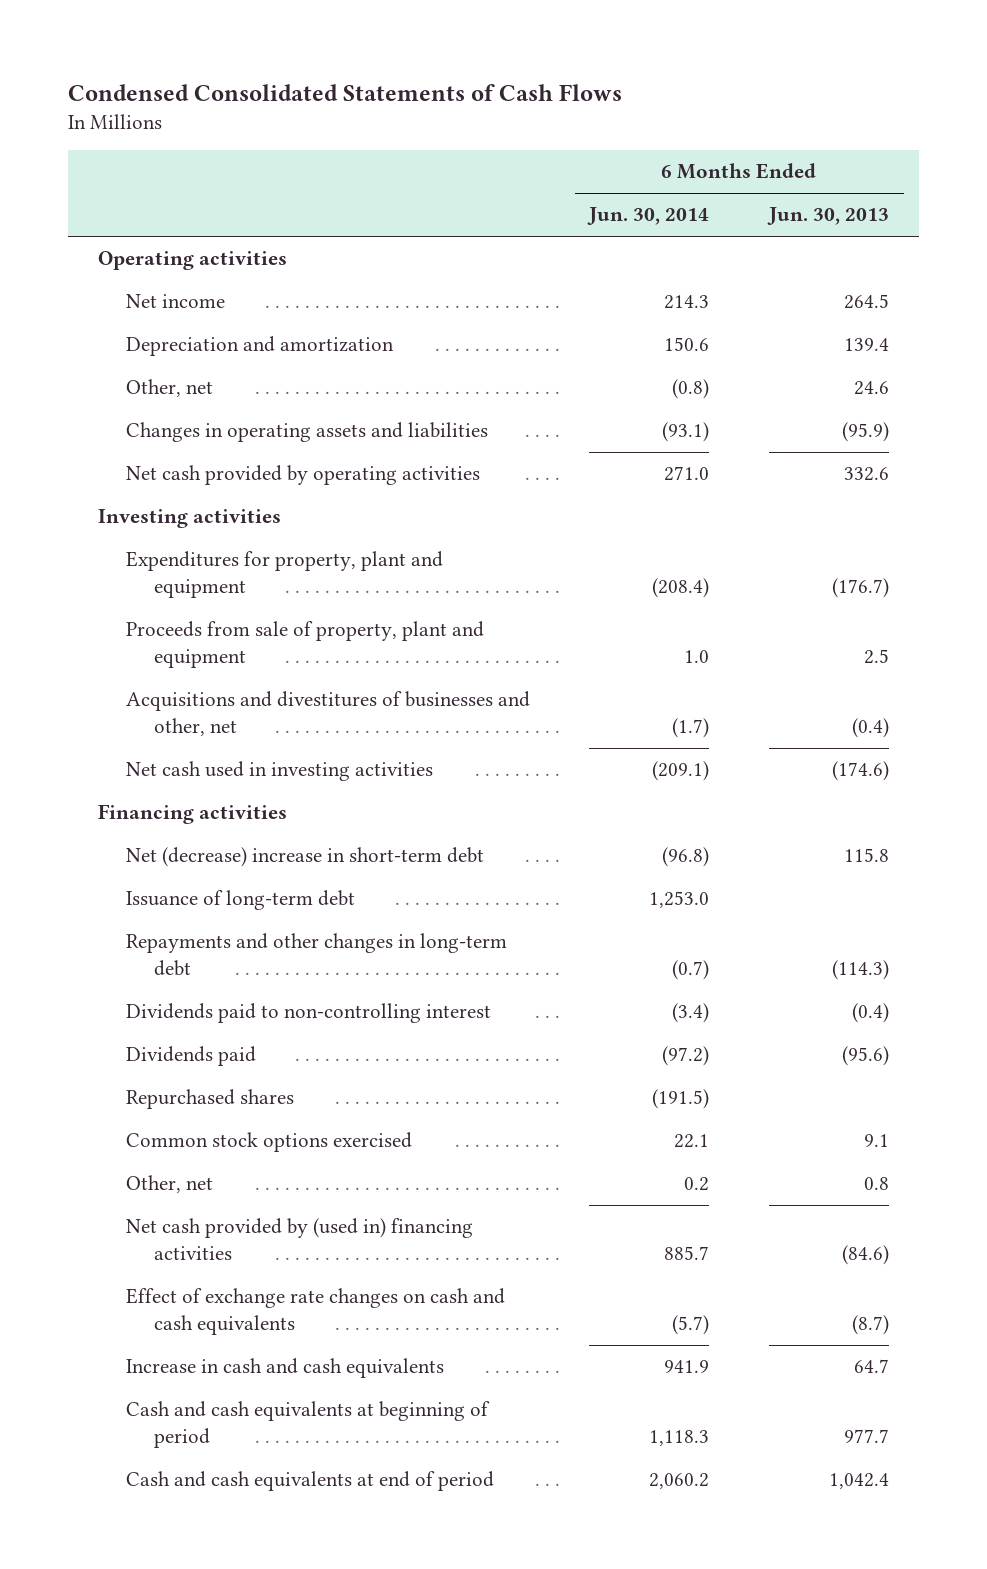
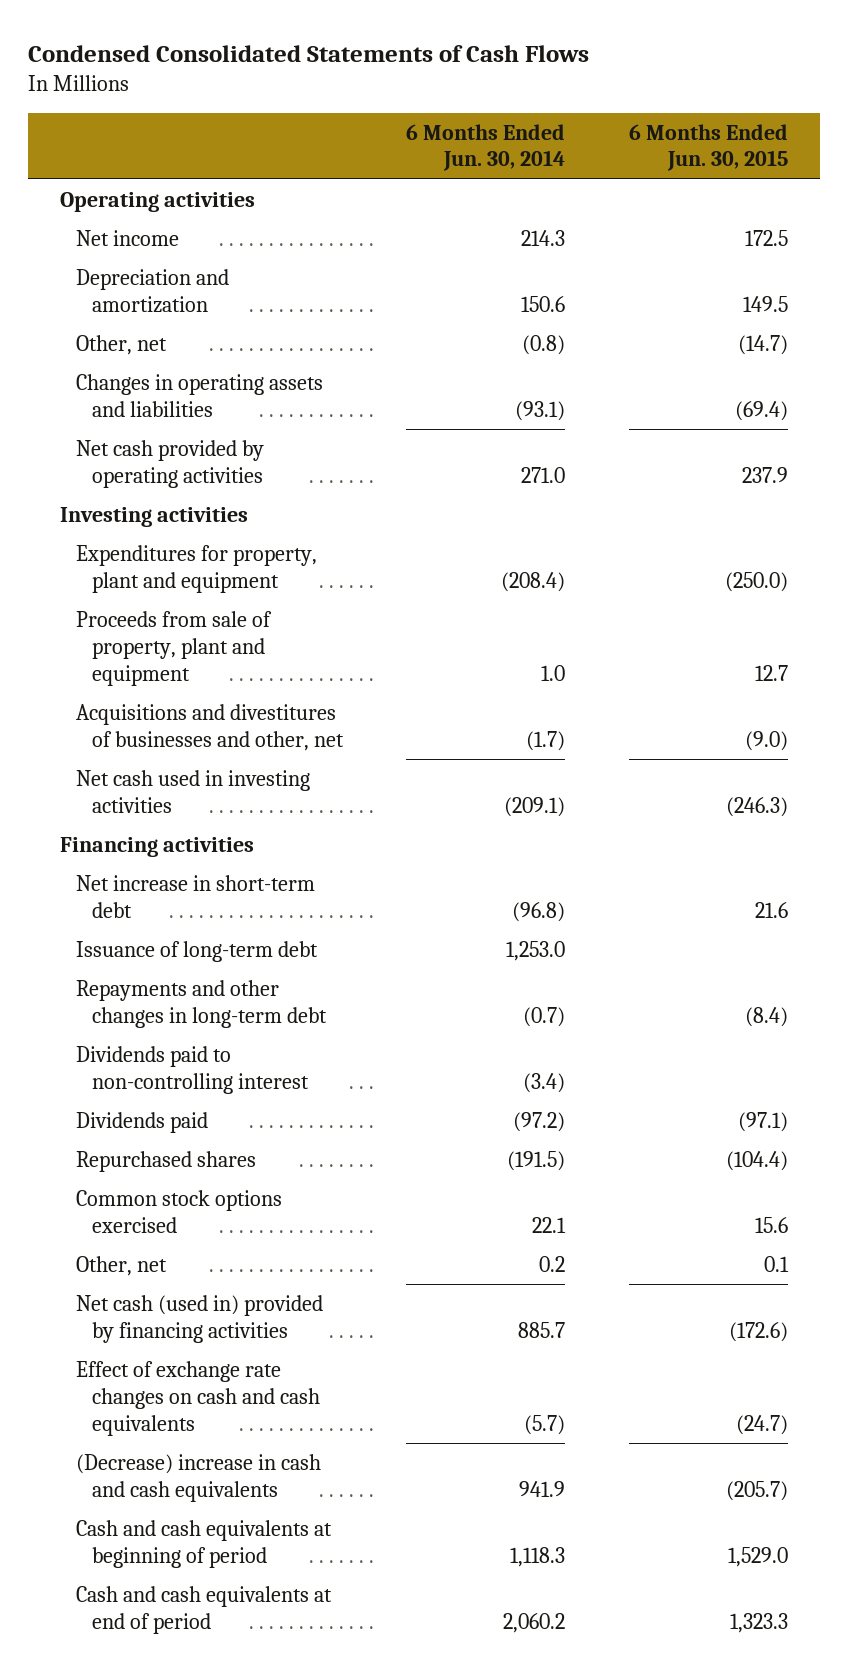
- | 6 Months Ended Jun. 30, 2014 | 6 Months Ended Jun. 30, 2013
+ | 6 Months Ended Jun. 30, 2014 | 6 Months Ended Jun. 30, 2015
- Net (decrease) increase in short-term debt | (96.8) | 115.8
+ Net increase in short-term debt | (96.8) | 21.6
- Net cash provided by (used in) financing activities | 885.7 | (84.6)
+ Net cash (used in) provided by financing activities | 885.7 | (172.6)
- Increase in cash and cash equivalents | 941.9 | 64.7
+ (Decrease) increase in cash and cash equivalents | 941.9 | (205.7)

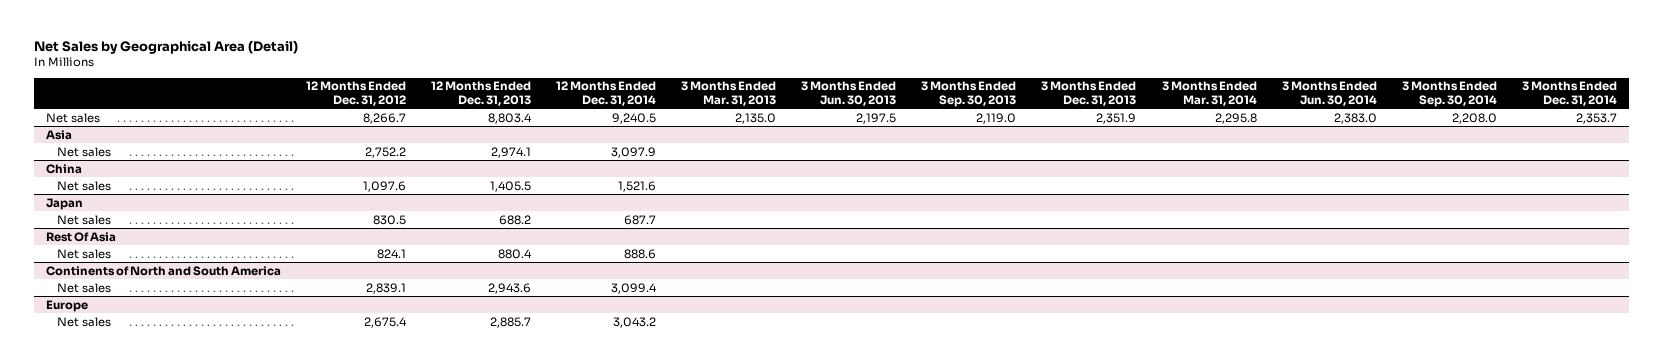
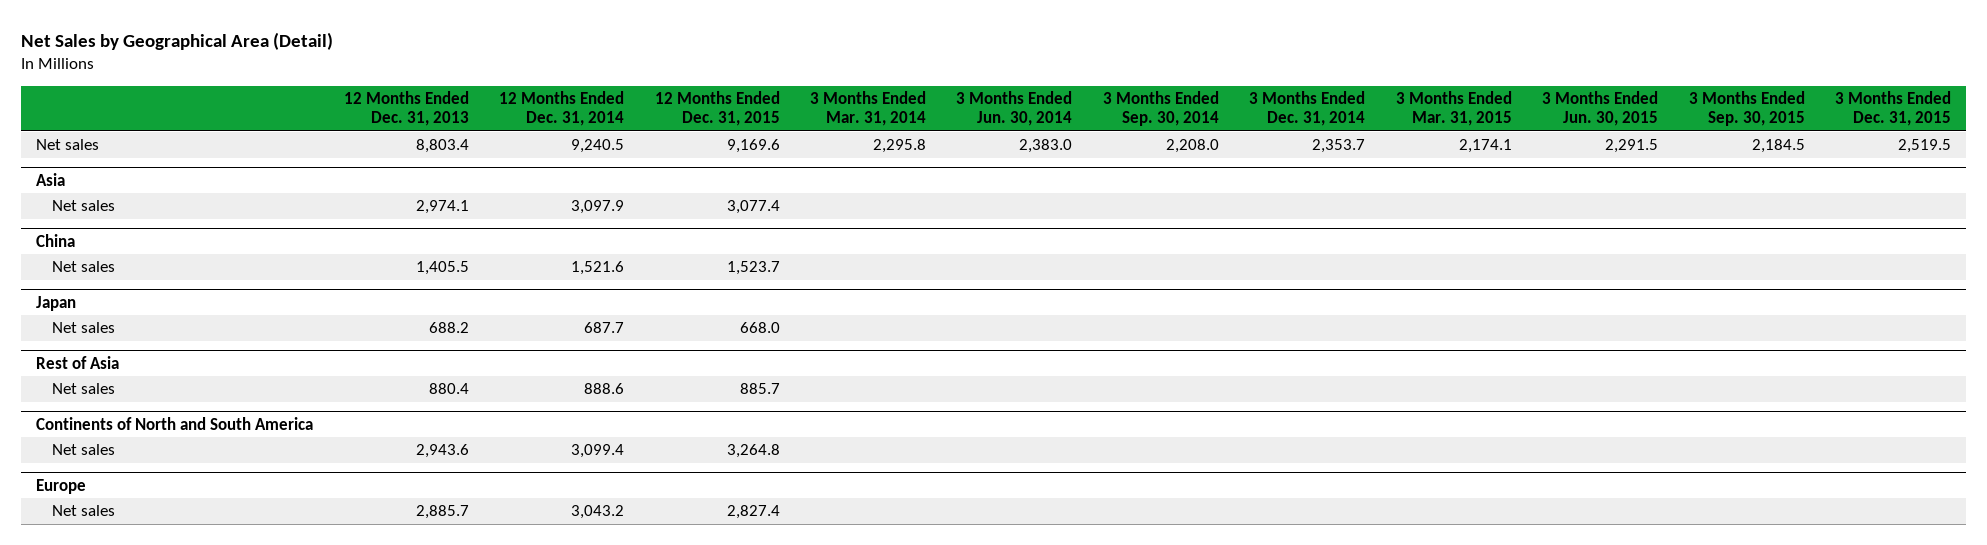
- | 12 Months Ended Dec. 31, 2012 | 12 Months Ended Dec. 31, 2013 | 12 Months Ended Dec. 31, 2014 | 3 Months Ended Mar. 31, 2013 | 3 Months Ended Jun. 30, 2013 | 3 Months Ended Sep. 30, 2013 | 3 Months Ended Dec. 31, 2013 | 3 Months Ended Mar. 31, 2014 | 3 Months Ended Jun. 30, 2014 | 3 Months Ended Sep. 30, 2014 | 3 Months Ended Dec. 31, 2014
+ | 12 Months Ended Dec. 31, 2013 | 12 Months Ended Dec. 31, 2014 | 12 Months Ended Dec. 31, 2015 | 3 Months Ended Mar. 31, 2014 | 3 Months Ended Jun. 30, 2014 | 3 Months Ended Sep. 30, 2014 | 3 Months Ended Dec. 31, 2014 | 3 Months Ended Mar. 31, 2015 | 3 Months Ended Jun. 30, 2015 | 3 Months Ended Sep. 30, 2015 | 3 Months Ended Dec. 31, 2015
- Rest Of Asia
+ Rest of Asia

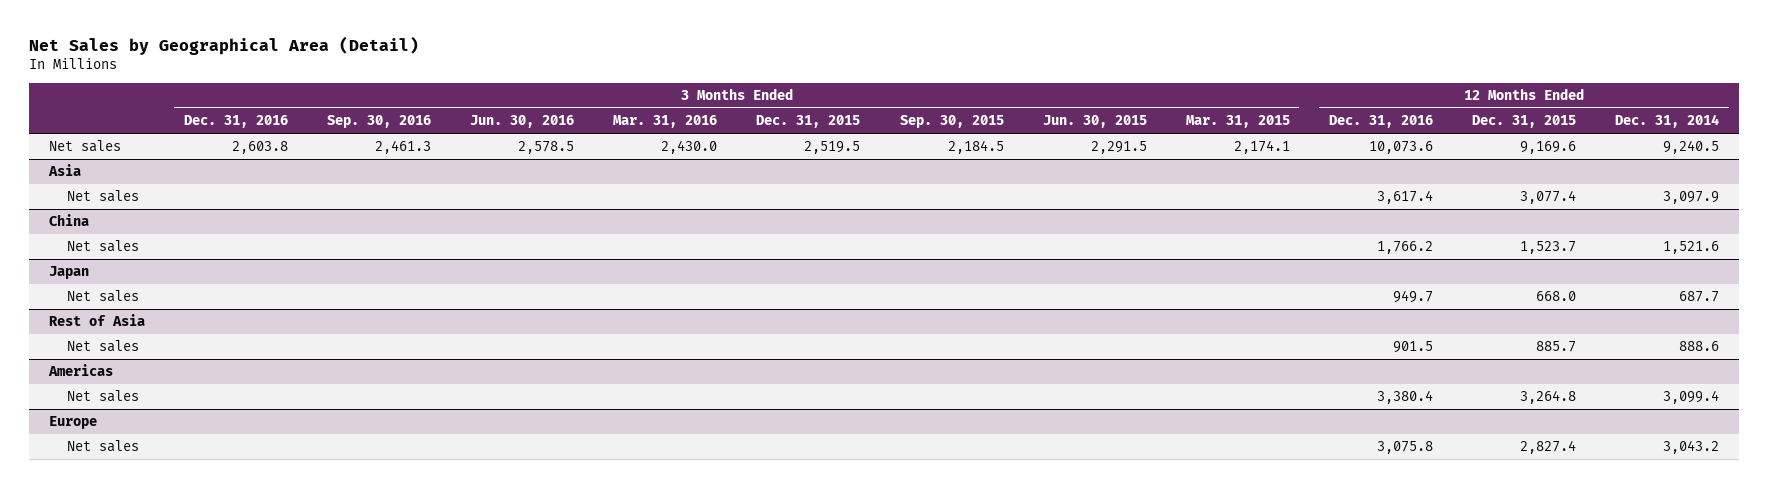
- | 12 Months Ended Dec. 31, 2013 | 12 Months Ended Dec. 31, 2014 | 12 Months Ended Dec. 31, 2015 | 3 Months Ended Mar. 31, 2014 | 3 Months Ended Jun. 30, 2014 | 3 Months Ended Sep. 30, 2014 | 3 Months Ended Dec. 31, 2014 | 3 Months Ended Mar. 31, 2015 | 3 Months Ended Jun. 30, 2015 | 3 Months Ended Sep. 30, 2015 | 3 Months Ended Dec. 31, 2015
+ | 3 Months Ended Dec. 31, 2016 | 3 Months Ended Sep. 30, 2016 | 3 Months Ended Jun. 30, 2016 | 3 Months Ended Mar. 31, 2016 | 3 Months Ended Dec. 31, 2015 | 3 Months Ended Sep. 30, 2015 | 3 Months Ended Jun. 30, 2015 | 3 Months Ended Mar. 31, 2015 | 12 Months Ended Dec. 31, 2016 | 12 Months Ended Dec. 31, 2015 | 12 Months Ended Dec. 31, 2014
- Continents of North and South America
+ Americas

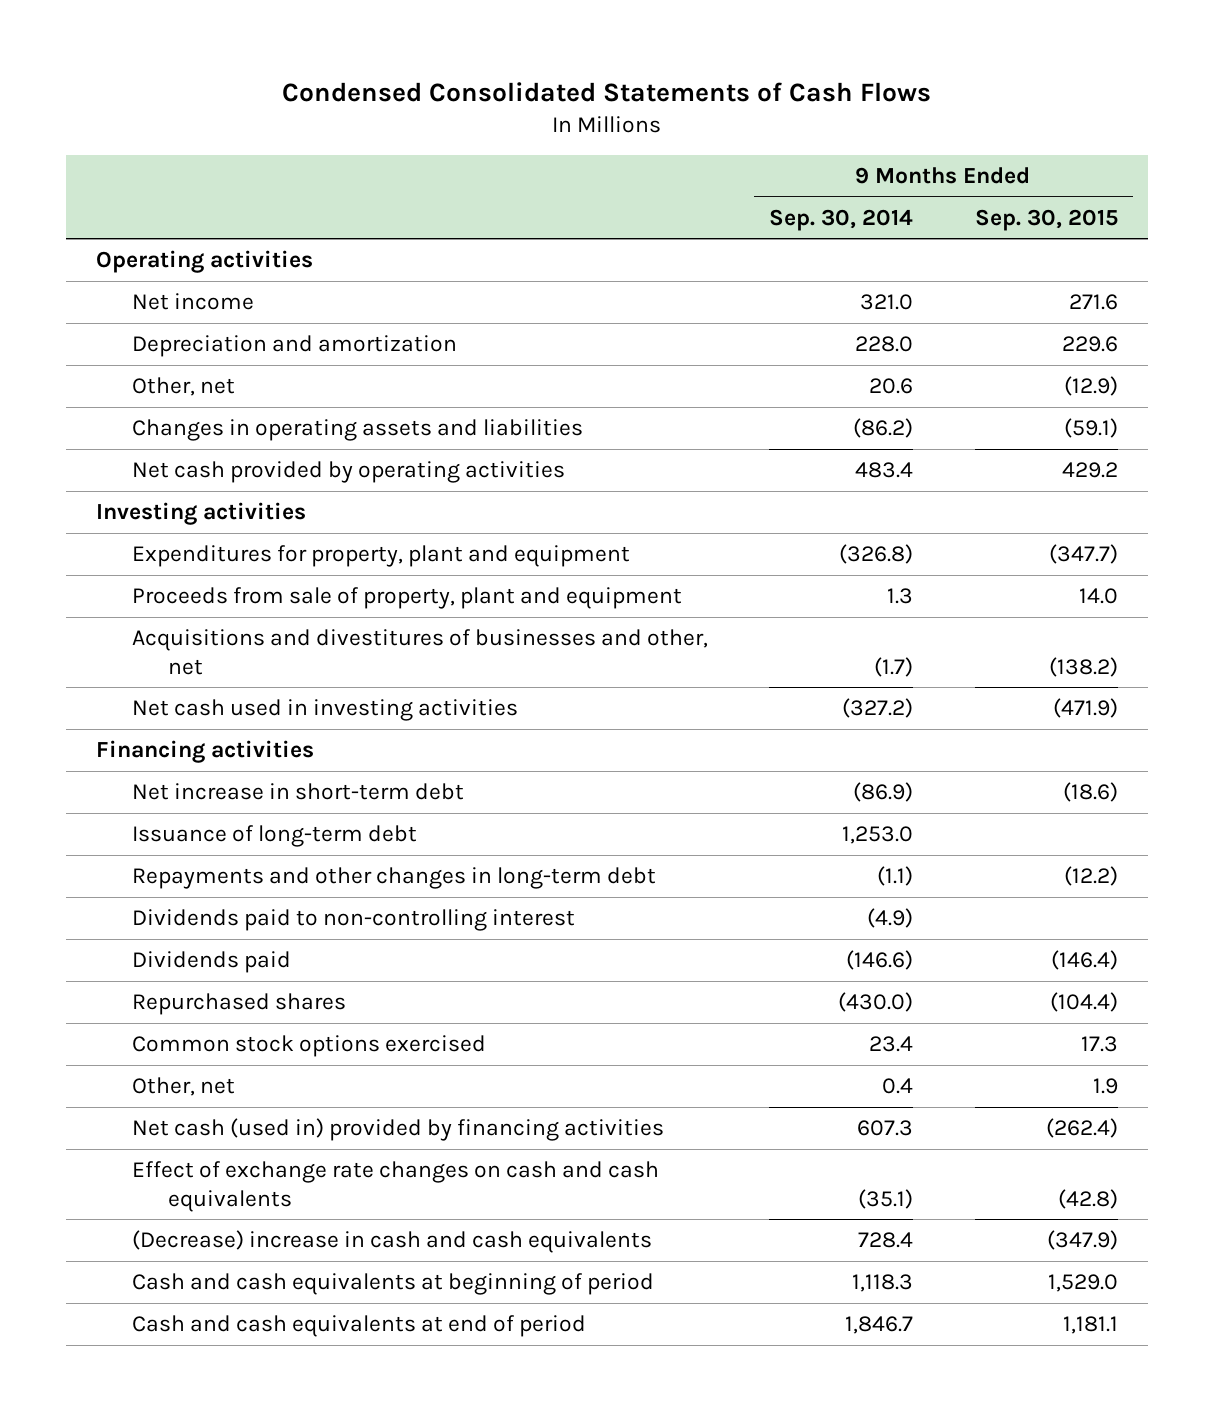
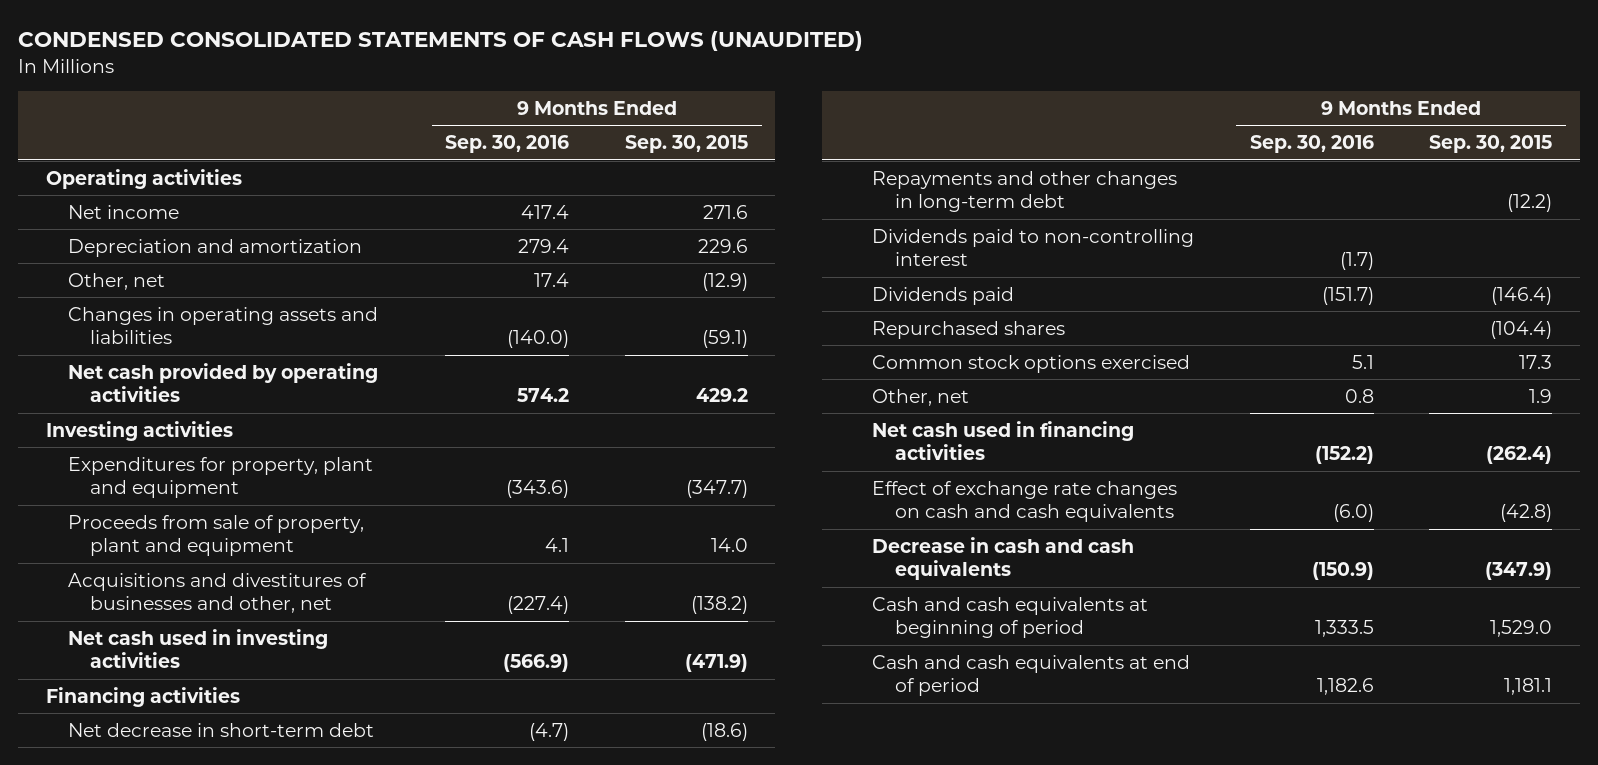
- Condensed Consolidated Statements of Cash Flows
+ CONDENSED CONSOLIDATED STATEMENTS OF CASH FLOWS (UNAUDITED)
- | 9 Months Ended Sep. 30, 2014 | 9 Months Ended Sep. 30, 2015
+ | 9 Months Ended Sep. 30, 2016 | 9 Months Ended Sep. 30, 2015
- Net increase in short-term debt | (86.9) | (18.6)
- Issuance of long-term debt | 1,253.0 |
+ Net decrease in short-term debt | (4.7) | (18.6)
- Net cash (used in) provided by financing activities | 607.3 | (262.4)
+ Net cash used in financing activities | (152.2) | (262.4)
- (Decrease) increase in cash and cash equivalents | 728.4 | (347.9)
+ Decrease in cash and cash equivalents | (150.9) | (347.9)

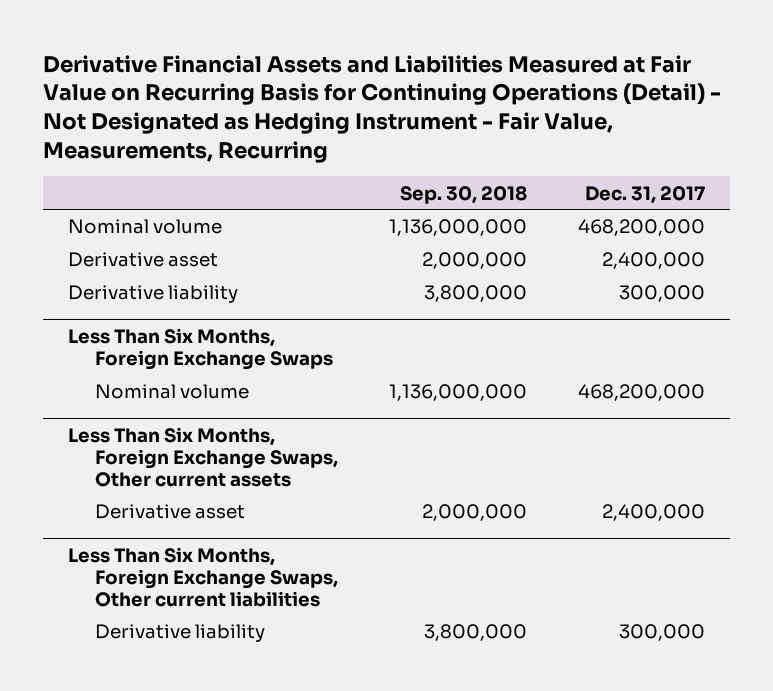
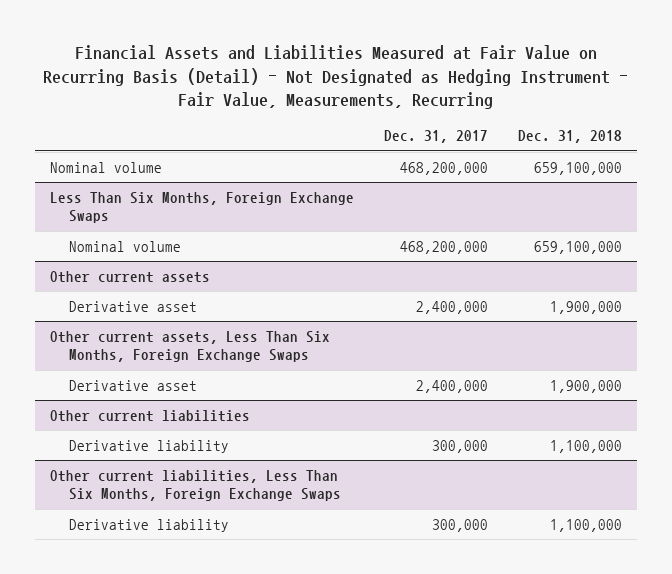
- Derivative Financial Assets and Liabilities Measured at Fair Value on Recurring Basis for Continuing Operations (Detail) - Not Designated as Hedging Instrument - Fair Value, Measurements, Recurring
+ Financial Assets and Liabilities Measured at Fair Value on Recurring Basis (Detail) - Not Designated as Hedging Instrument - Fair Value, Measurements, Recurring
- | Sep. 30, 2018 | Dec. 31, 2017
+ | Dec. 31, 2017 | Dec. 31, 2018
- Derivative asset | 2,000,000 | 2,400,000
- Derivative liability | 3,800,000 | 300,000
- Less Than Six Months, Foreign Exchange Swaps, Other current assets
+ Other current assets
- Less Than Six Months, Foreign Exchange Swaps, Other current liabilities
+ Other current assets, Less Than Six Months, Foreign Exchange Swaps
+ Derivative asset | 2,400,000 | 1,900,000
+ Other current liabilities
+ Other current liabilities, Less Than Six Months, Foreign Exchange Swaps
+ Derivative liability | 300,000 | 1,100,000

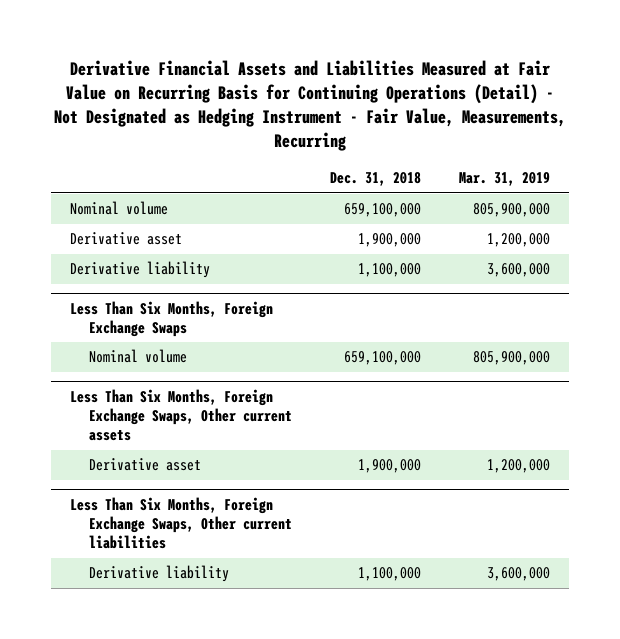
- Financial Assets and Liabilities Measured at Fair Value on Recurring Basis (Detail) - Not Designated as Hedging Instrument - Fair Value, Measurements, Recurring
+ Derivative Financial Assets and Liabilities Measured at Fair Value on Recurring Basis for Continuing Operations (Detail) - Not Designated as Hedging Instrument - Fair Value, Measurements, Recurring
- | Dec. 31, 2017 | Dec. 31, 2018
+ | Dec. 31, 2018 | Mar. 31, 2019
+ Derivative asset | 1,900,000 | 1,200,000
+ Derivative liability | 1,100,000 | 3,600,000
- Other current assets
- Derivative asset | 2,400,000 | 1,900,000
- Other current assets, Less Than Six Months, Foreign Exchange Swaps
+ Less Than Six Months, Foreign Exchange Swaps, Other current assets
- Other current liabilities
- Derivative liability | 300,000 | 1,100,000
- Other current liabilities, Less Than Six Months, Foreign Exchange Swaps
+ Less Than Six Months, Foreign Exchange Swaps, Other current liabilities

